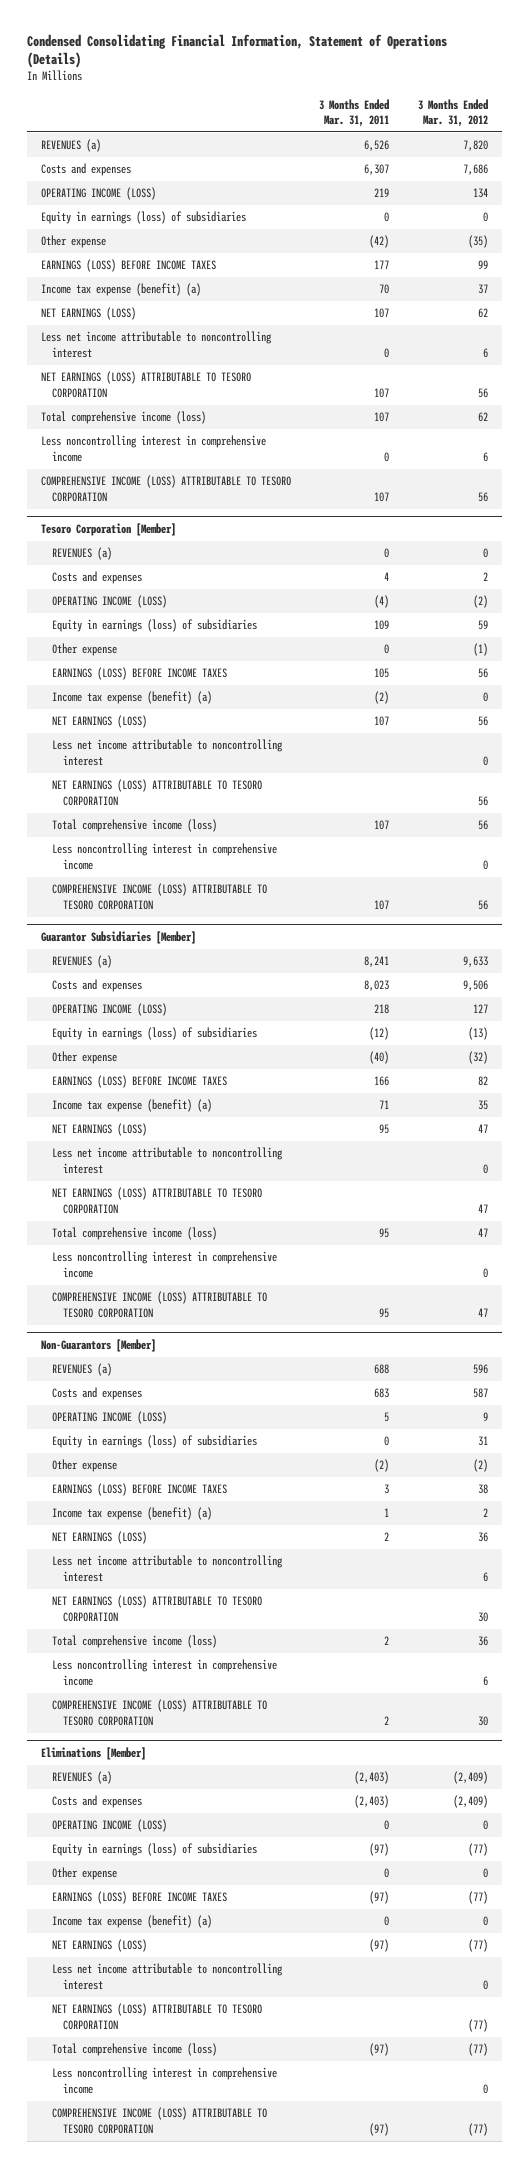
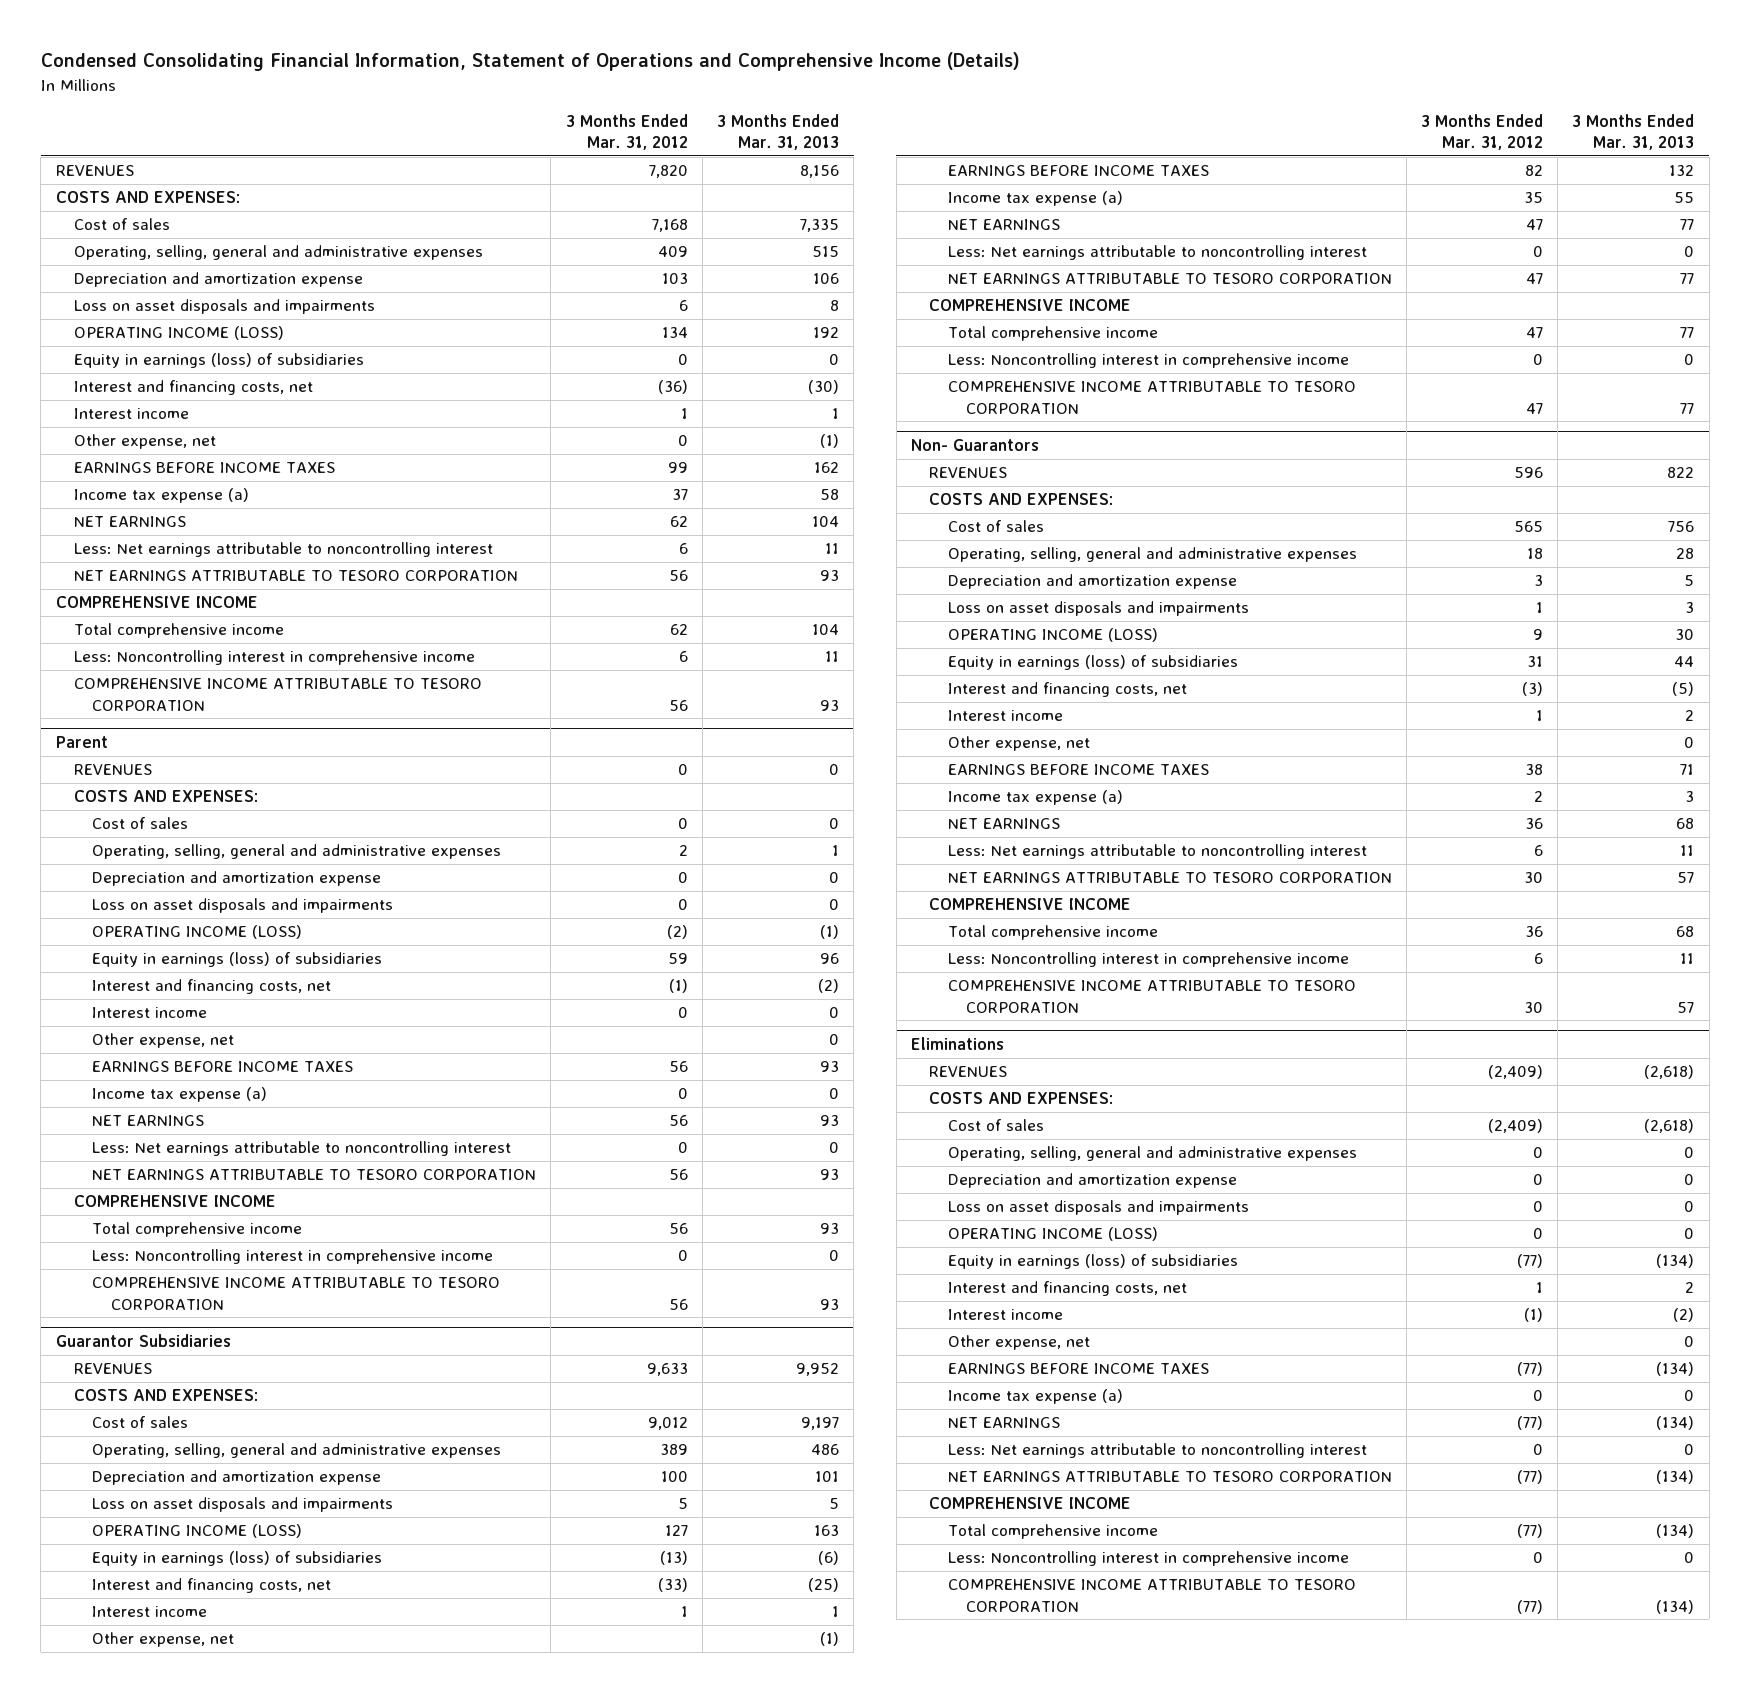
- Condensed Consolidating Financial Information, Statement of Operations (Details)
+ Condensed Consolidating Financial Information, Statement of Operations and Comprehensive Income (Details)
- | 3 Months Ended Mar. 31, 2011 | 3 Months Ended Mar. 31, 2012
+ | 3 Months Ended Mar. 31, 2012 | 3 Months Ended Mar. 31, 2013
- REVENUES (a) | 6,526 | 7,820
- Costs and expenses | 6,307 | 7,686
+ REVENUES | 7,820 | 8,156
+ COSTS AND EXPENSES:
+ Cost of sales | 7,168 | 7,335
+ Operating, selling, general and administrative expenses | 409 | 515
+ Depreciation and amortization expense | 103 | 106
+ Loss on asset disposals and impairments | 6 | 8
- Other expense | (42) | (35)
- EARNINGS (LOSS) BEFORE INCOME TAXES | 177 | 99
- Income tax expense (benefit) (a) | 70 | 37
- NET EARNINGS (LOSS) | 107 | 62
- Less net income attributable to noncontrolling interest | 0 | 6
- NET EARNINGS (LOSS) ATTRIBUTABLE TO TESORO CORPORATION | 107 | 56
- Total comprehensive income (loss) | 107 | 62
- Less noncontrolling interest in comprehensive income | 0 | 6
- COMPREHENSIVE INCOME (LOSS) ATTRIBUTABLE TO TESORO CORPORATION | 107 | 56
- Tesoro Corporation [Member]
- REVENUES (a) | 0 | 0
- Costs and expenses | 4 | 2
+ Interest and financing costs, net | (36) | (30)
+ Interest income | 1 | 1
+ Other expense, net | 0 | (1)
+ EARNINGS BEFORE INCOME TAXES | 99 | 162
+ Income tax expense (a) | 37 | 58
+ NET EARNINGS | 62 | 104
+ Less: Net earnings attributable to noncontrolling interest | 6 | 11
+ NET EARNINGS ATTRIBUTABLE TO TESORO CORPORATION | 56 | 93
+ COMPREHENSIVE INCOME
+ Total comprehensive income | 62 | 104
+ Less: Noncontrolling interest in comprehensive income | 6 | 11
+ COMPREHENSIVE INCOME ATTRIBUTABLE TO TESORO CORPORATION | 56 | 93
+ Parent
+ REVENUES | 0 | 0
+ COSTS AND EXPENSES:
+ Cost of sales | 0 | 0
+ Operating, selling, general and administrative expenses | 2 | 1
+ Depreciation and amortization expense | 0 | 0
+ Loss on asset disposals and impairments | 0 | 0
- Other expense | 0 | (1)
- EARNINGS (LOSS) BEFORE INCOME TAXES | 105 | 56
- Income tax expense (benefit) (a) | (2) | 0
- NET EARNINGS (LOSS) | 107 | 56
- Less net income attributable to noncontrolling interest | | 0
- NET EARNINGS (LOSS) ATTRIBUTABLE TO TESORO CORPORATION | | 56
- Total comprehensive income (loss) | 107 | 56
- Less noncontrolling interest in comprehensive income | | 0
- COMPREHENSIVE INCOME (LOSS) ATTRIBUTABLE TO TESORO CORPORATION | 107 | 56
- Guarantor Subsidiaries [Member]
- REVENUES (a) | 8,241 | 9,633
- Costs and expenses | 8,023 | 9,506
+ Interest and financing costs, net | (1) | (2)
+ Interest income | 0 | 0
+ Other expense, net | | 0
+ EARNINGS BEFORE INCOME TAXES | 56 | 93
+ Income tax expense (a) | 0 | 0
+ NET EARNINGS | 56 | 93
+ Less: Net earnings attributable to noncontrolling interest | 0 | 0
+ NET EARNINGS ATTRIBUTABLE TO TESORO CORPORATION | 56 | 93
+ COMPREHENSIVE INCOME
+ Total comprehensive income | 56 | 93
+ Less: Noncontrolling interest in comprehensive income | 0 | 0
+ COMPREHENSIVE INCOME ATTRIBUTABLE TO TESORO CORPORATION | 56 | 93
+ Guarantor Subsidiaries
+ REVENUES | 9,633 | 9,952
+ COSTS AND EXPENSES:
+ Cost of sales | 9,012 | 9,197
+ Operating, selling, general and administrative expenses | 389 | 486
+ Depreciation and amortization expense | 100 | 101
+ Loss on asset disposals and impairments | 5 | 5
- Other expense | (40) | (32)
- EARNINGS (LOSS) BEFORE INCOME TAXES | 166 | 82
- Income tax expense (benefit) (a) | 71 | 35
- NET EARNINGS (LOSS) | 95 | 47
- Less net income attributable to noncontrolling interest | | 0
- NET EARNINGS (LOSS) ATTRIBUTABLE TO TESORO CORPORATION | | 47
- Total comprehensive income (loss) | 95 | 47
- Less noncontrolling interest in comprehensive income | | 0
- COMPREHENSIVE INCOME (LOSS) ATTRIBUTABLE TO TESORO CORPORATION | 95 | 47
- Non-Guarantors [Member]
- REVENUES (a) | 688 | 596
- Costs and expenses | 683 | 587
+ Interest and financing costs, net | (33) | (25)
+ Interest income | 1 | 1
+ Other expense, net | | (1)
+ EARNINGS BEFORE INCOME TAXES | 82 | 132
+ Income tax expense (a) | 35 | 55
+ NET EARNINGS | 47 | 77
+ Less: Net earnings attributable to noncontrolling interest | 0 | 0
+ NET EARNINGS ATTRIBUTABLE TO TESORO CORPORATION | 47 | 77
+ COMPREHENSIVE INCOME
+ Total comprehensive income | 47 | 77
+ Less: Noncontrolling interest in comprehensive income | 0 | 0
+ COMPREHENSIVE INCOME ATTRIBUTABLE TO TESORO CORPORATION | 47 | 77
+ Non- Guarantors
+ REVENUES | 596 | 822
+ COSTS AND EXPENSES:
+ Cost of sales | 565 | 756
+ Operating, selling, general and administrative expenses | 18 | 28
+ Depreciation and amortization expense | 3 | 5
+ Loss on asset disposals and impairments | 1 | 3
- Other expense | (2) | (2)
- EARNINGS (LOSS) BEFORE INCOME TAXES | 3 | 38
- Income tax expense (benefit) (a) | 1 | 2
- NET EARNINGS (LOSS) | 2 | 36
- Less net income attributable to noncontrolling interest | | 6
- NET EARNINGS (LOSS) ATTRIBUTABLE TO TESORO CORPORATION | | 30
- Total comprehensive income (loss) | 2 | 36
- Less noncontrolling interest in comprehensive income | | 6
- COMPREHENSIVE INCOME (LOSS) ATTRIBUTABLE TO TESORO CORPORATION | 2 | 30
- Eliminations [Member]
- REVENUES (a) | (2,403) | (2,409)
- Costs and expenses | (2,403) | (2,409)
+ Interest and financing costs, net | (3) | (5)
+ Interest income | 1 | 2
+ Other expense, net | | 0
+ EARNINGS BEFORE INCOME TAXES | 38 | 71
+ Income tax expense (a) | 2 | 3
+ NET EARNINGS | 36 | 68
+ Less: Net earnings attributable to noncontrolling interest | 6 | 11
+ NET EARNINGS ATTRIBUTABLE TO TESORO CORPORATION | 30 | 57
+ COMPREHENSIVE INCOME
+ Total comprehensive income | 36 | 68
+ Less: Noncontrolling interest in comprehensive income | 6 | 11
+ COMPREHENSIVE INCOME ATTRIBUTABLE TO TESORO CORPORATION | 30 | 57
+ Eliminations
+ REVENUES | (2,409) | (2,618)
+ COSTS AND EXPENSES:
+ Cost of sales | (2,409) | (2,618)
+ Operating, selling, general and administrative expenses | 0 | 0
+ Depreciation and amortization expense | 0 | 0
+ Loss on asset disposals and impairments | 0 | 0
- Other expense | 0 | 0
- EARNINGS (LOSS) BEFORE INCOME TAXES | (97) | (77)
- Income tax expense (benefit) (a) | 0 | 0
- NET EARNINGS (LOSS) | (97) | (77)
- Less net income attributable to noncontrolling interest | | 0
- NET EARNINGS (LOSS) ATTRIBUTABLE TO TESORO CORPORATION | | (77)
- Total comprehensive income (loss) | (97) | (77)
- Less noncontrolling interest in comprehensive income | | 0
- COMPREHENSIVE INCOME (LOSS) ATTRIBUTABLE TO TESORO CORPORATION | (97) | (77)
+ Interest and financing costs, net | 1 | 2
+ Interest income | (1) | (2)
+ Other expense, net | | 0
+ EARNINGS BEFORE INCOME TAXES | (77) | (134)
+ Income tax expense (a) | 0 | 0
+ NET EARNINGS | (77) | (134)
+ Less: Net earnings attributable to noncontrolling interest | 0 | 0
+ NET EARNINGS ATTRIBUTABLE TO TESORO CORPORATION | (77) | (134)
+ COMPREHENSIVE INCOME
+ Total comprehensive income | (77) | (134)
+ Less: Noncontrolling interest in comprehensive income | 0 | 0
+ COMPREHENSIVE INCOME ATTRIBUTABLE TO TESORO CORPORATION | (77) | (134)

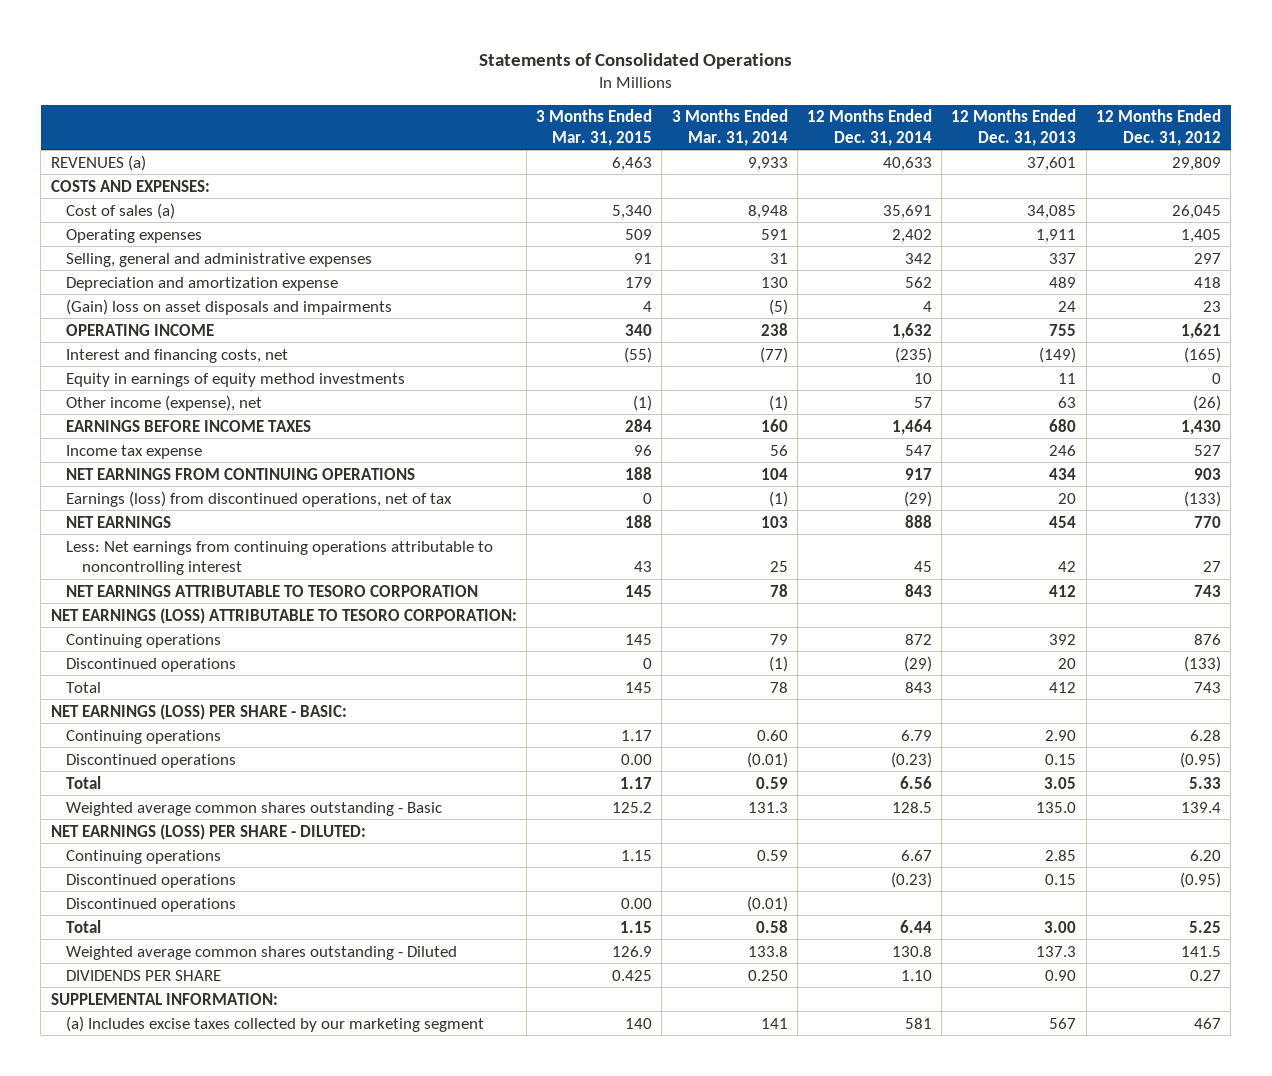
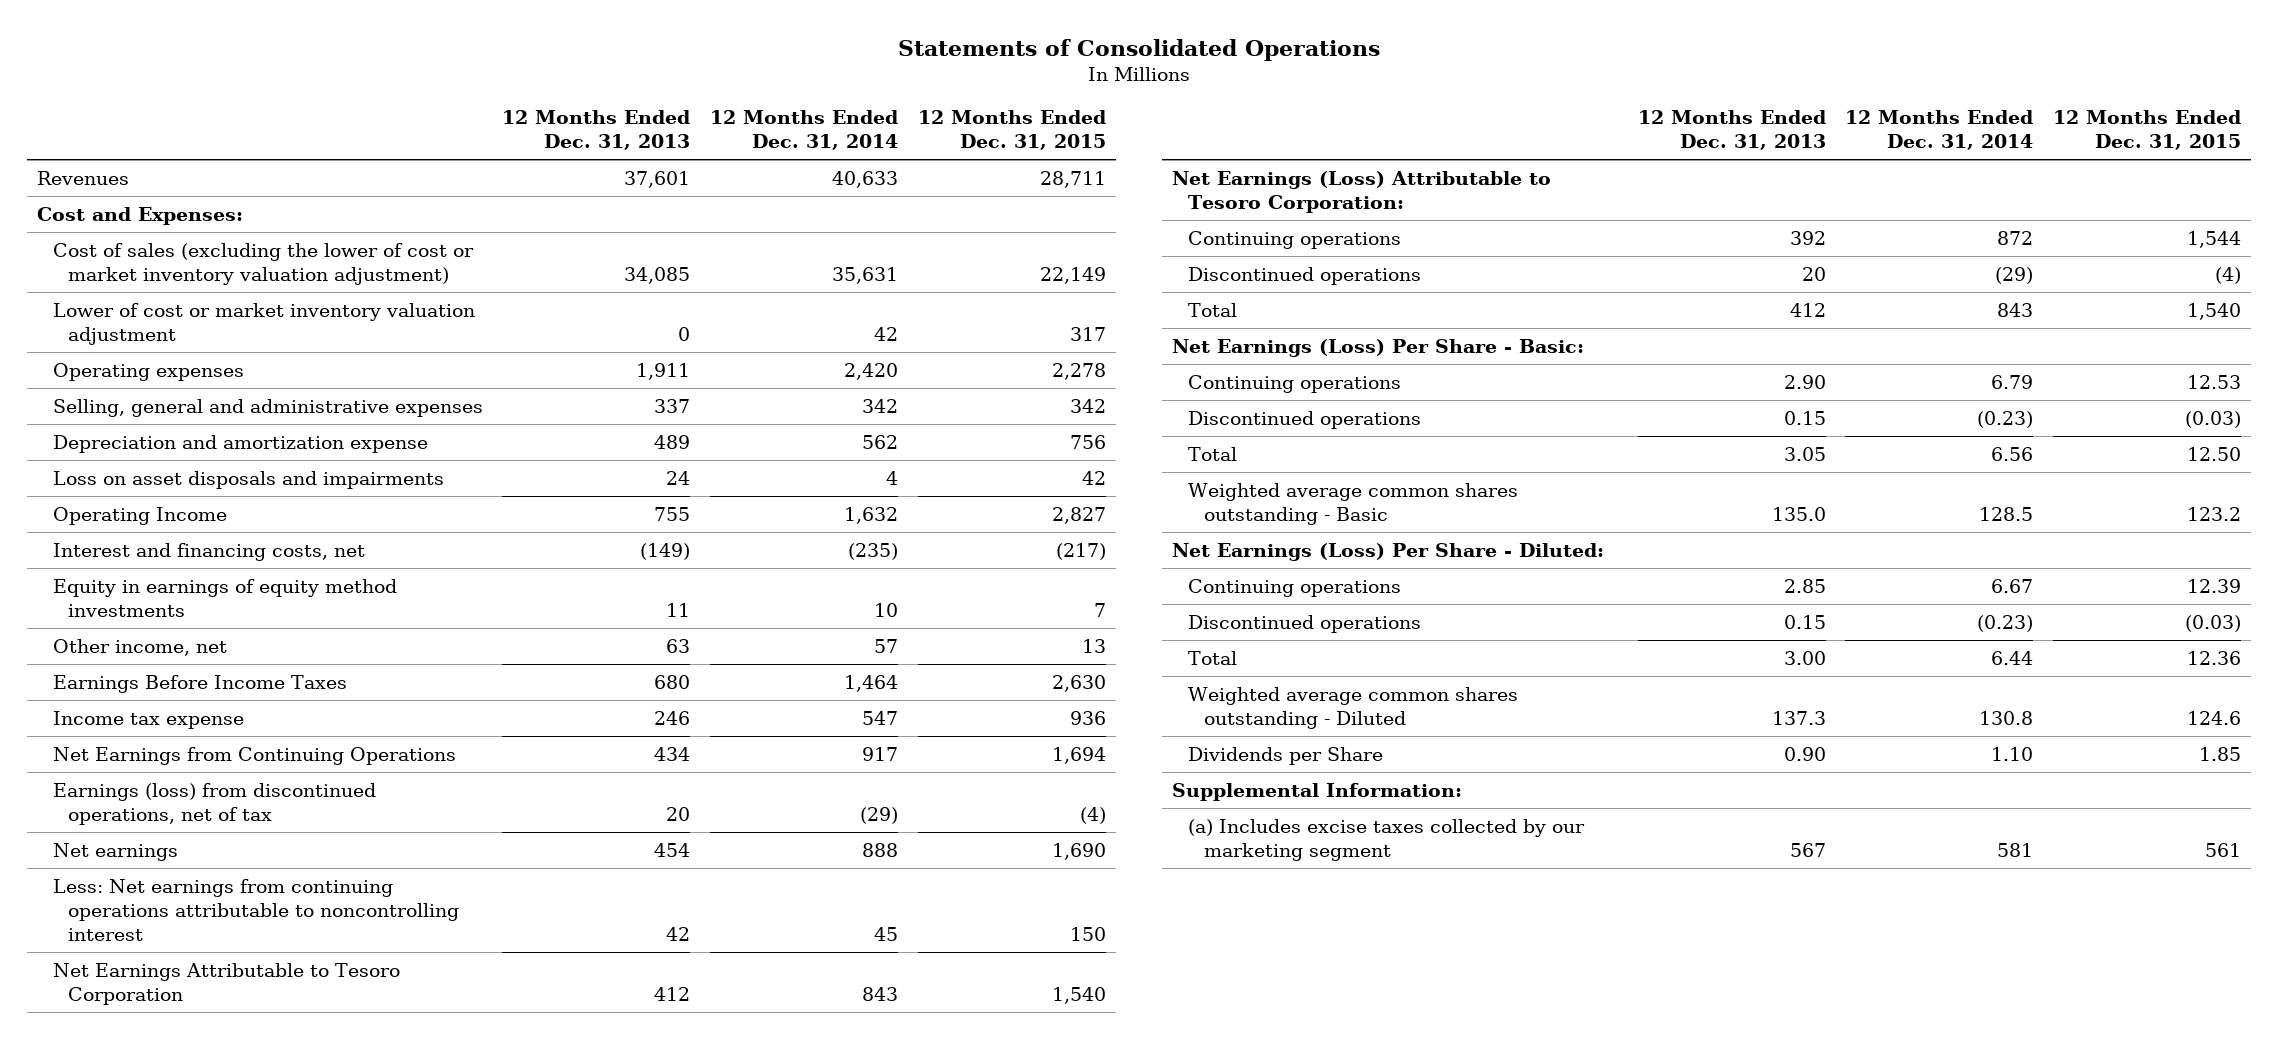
- | 3 Months Ended Mar. 31, 2015 | 3 Months Ended Mar. 31, 2014 | 12 Months Ended Dec. 31, 2014 | 12 Months Ended Dec. 31, 2013 | 12 Months Ended Dec. 31, 2012
+ | 12 Months Ended Dec. 31, 2013 | 12 Months Ended Dec. 31, 2014 | 12 Months Ended Dec. 31, 2015
- REVENUES (a) | 6,463 | 9,933 | 40,633 | 37,601 | 29,809
- COSTS AND EXPENSES:
- Cost of sales (a) | 5,340 | 8,948 | 35,691 | 34,085 | 26,045
- Operating expenses | 509 | 591 | 2,402 | 1,911 | 1,405
+ Revenues | 37,601 | 40,633 | 28,711
+ Cost and Expenses:
+ Cost of sales (excluding the lower of cost or market inventory valuation adjustment) | 34,085 | 35,631 | 22,149
+ Lower of cost or market inventory valuation adjustment | 0 | 42 | 317
+ Operating expenses | 1,911 | 2,420 | 2,278
- (Gain) loss on asset disposals and impairments | 4 | (5) | 4 | 24 | 23
- OPERATING INCOME | 340 | 238 | 1,632 | 755 | 1,621
+ Loss on asset disposals and impairments | 24 | 4 | 42
+ Operating Income | 755 | 1,632 | 2,827
- Other income (expense), net | (1) | (1) | 57 | 63 | (26)
- EARNINGS BEFORE INCOME TAXES | 284 | 160 | 1,464 | 680 | 1,430
+ Other income, net | 63 | 57 | 13
+ Earnings Before Income Taxes | 680 | 1,464 | 2,630
- NET EARNINGS FROM CONTINUING OPERATIONS | 188 | 104 | 917 | 434 | 903
+ Net Earnings from Continuing Operations | 434 | 917 | 1,694
- NET EARNINGS | 188 | 103 | 888 | 454 | 770
+ Net earnings | 454 | 888 | 1,690
- NET EARNINGS ATTRIBUTABLE TO TESORO CORPORATION | 145 | 78 | 843 | 412 | 743
- NET EARNINGS (LOSS) ATTRIBUTABLE TO TESORO CORPORATION:
+ Net Earnings Attributable to Tesoro Corporation | 412 | 843 | 1,540
+ Net Earnings (Loss) Attributable to Tesoro Corporation:
- NET EARNINGS (LOSS) PER SHARE - BASIC:
+ Net Earnings (Loss) Per Share - Basic:
- NET EARNINGS (LOSS) PER SHARE - DILUTED:
+ Net Earnings (Loss) Per Share - Diluted:
- Discontinued operations | 0.00 | (0.01) | | |
- DIVIDENDS PER SHARE | 0.425 | 0.250 | 1.10 | 0.90 | 0.27
- SUPPLEMENTAL INFORMATION:
+ Dividends per Share | 0.90 | 1.10 | 1.85
+ Supplemental Information:

